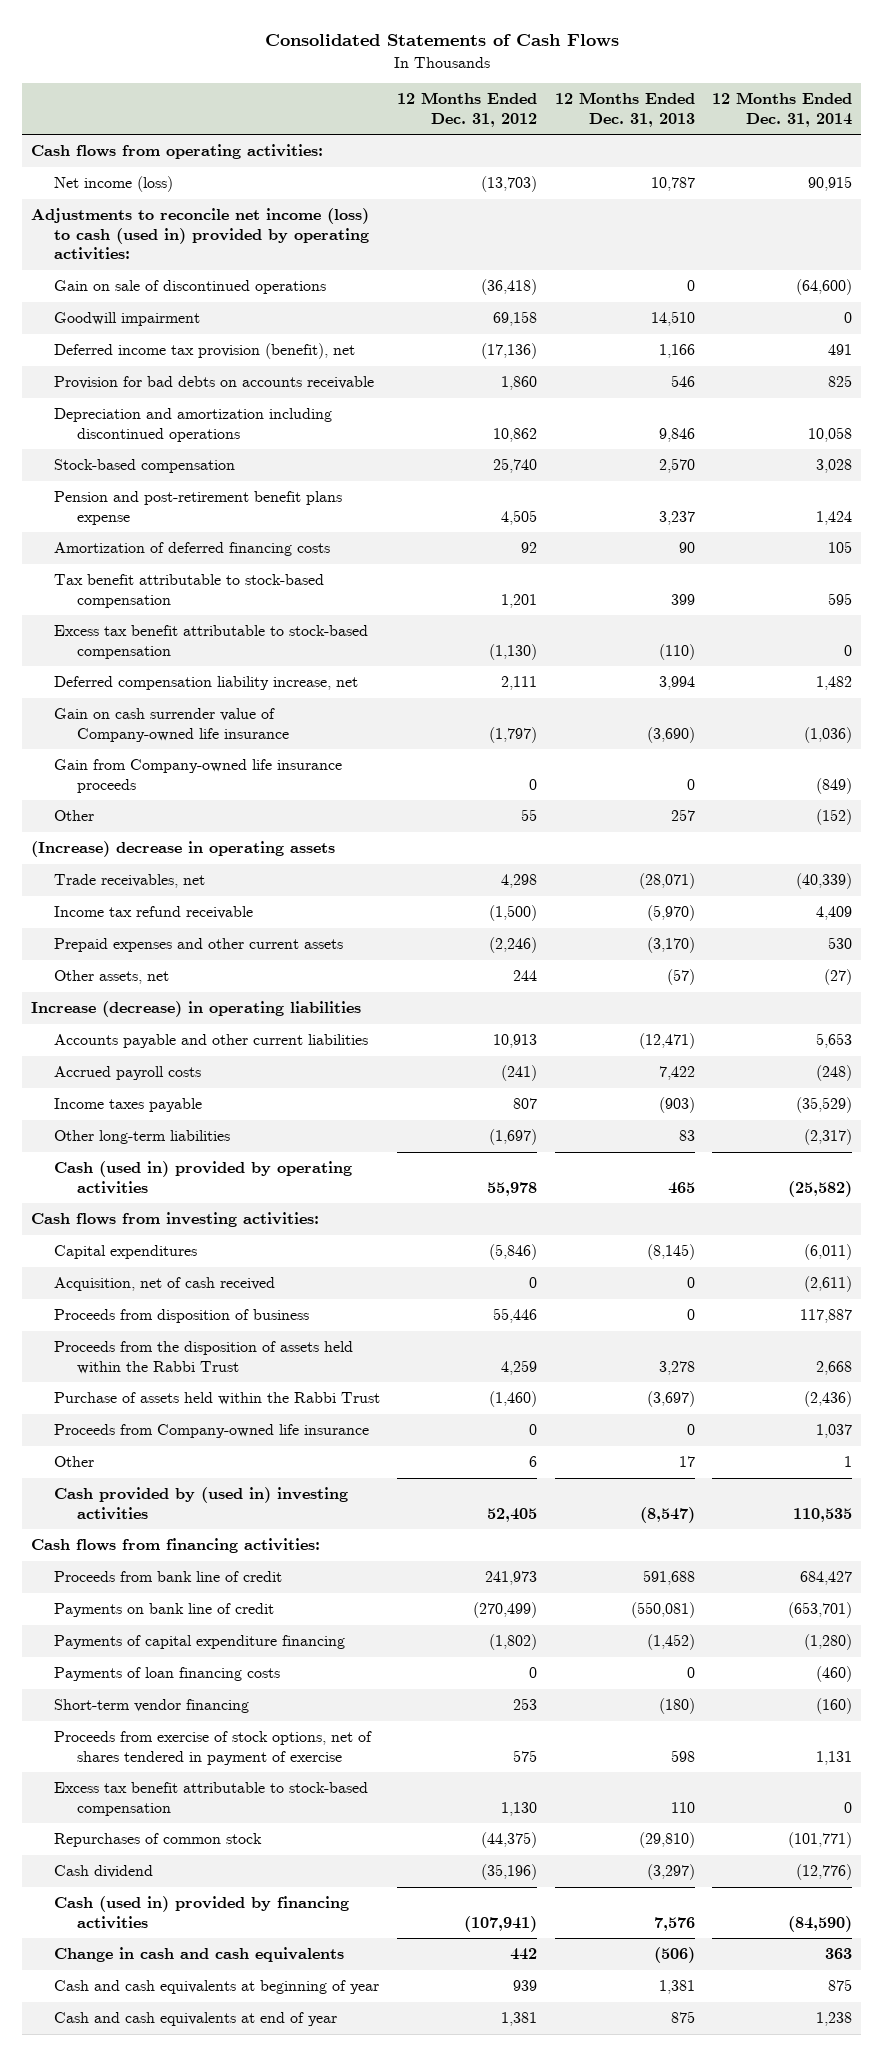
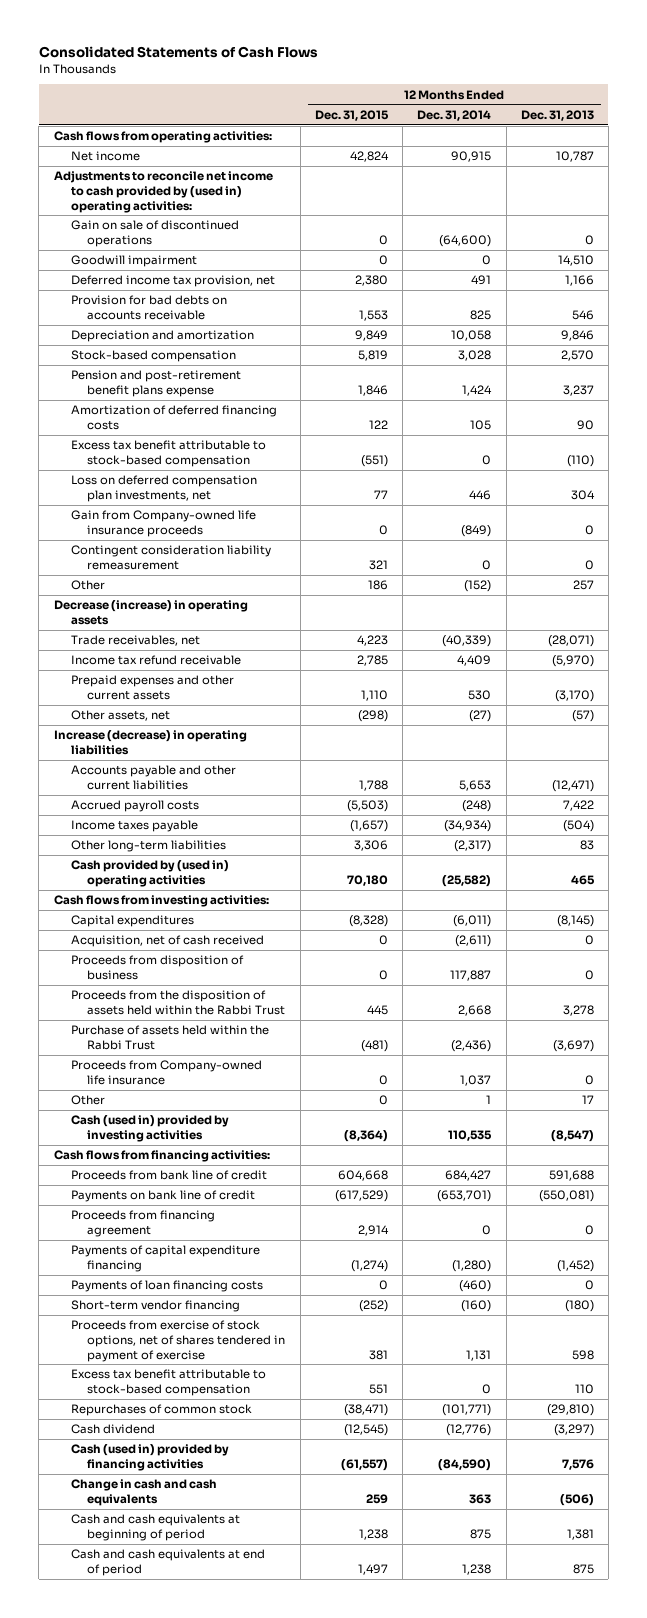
- | 12 Months Ended Dec. 31, 2012 | 12 Months Ended Dec. 31, 2013 | 12 Months Ended Dec. 31, 2014
+ | 12 Months Ended Dec. 31, 2015 | 12 Months Ended Dec. 31, 2014 | 12 Months Ended Dec. 31, 2013
- Net income (loss) | (13,703) | 10,787 | 90,915
- Adjustments to reconcile net income (loss) to cash (used in) provided by operating activities:
+ Net income | 42,824 | 90,915 | 10,787
+ Adjustments to reconcile net income to cash provided by (used in) operating activities:
- Deferred income tax provision (benefit), net | (17,136) | 1,166 | 491
+ Deferred income tax provision, net | 2,380 | 491 | 1,166
- Depreciation and amortization including discontinued operations | 10,862 | 9,846 | 10,058
+ Depreciation and amortization | 9,849 | 10,058 | 9,846
- Tax benefit attributable to stock-based compensation | 1,201 | 399 | 595
- Deferred compensation liability increase, net | 2,111 | 3,994 | 1,482
- Gain on cash surrender value of Company-owned life insurance | (1,797) | (3,690) | (1,036)
+ Loss on deferred compensation plan investments, net | 77 | 446 | 304
+ Contingent consideration liability remeasurement | 321 | 0 | 0
- (Increase) decrease in operating assets
+ Decrease (increase) in operating assets
- Income taxes payable | 807 | (903) | (35,529)
+ Income taxes payable | (1,657) | (34,934) | (504)
- Cash (used in) provided by operating activities | 55,978 | 465 | (25,582)
+ Cash provided by (used in) operating activities | 70,180 | (25,582) | 465
- Cash provided by (used in) investing activities | 52,405 | (8,547) | 110,535
+ Cash (used in) provided by investing activities | (8,364) | 110,535 | (8,547)
+ Proceeds from financing agreement | 2,914 | 0 | 0
- Cash and cash equivalents at beginning of year | 939 | 1,381 | 875
- Cash and cash equivalents at end of year | 1,381 | 875 | 1,238
+ Cash and cash equivalents at beginning of period | 1,238 | 875 | 1,381
+ Cash and cash equivalents at end of period | 1,497 | 1,238 | 875

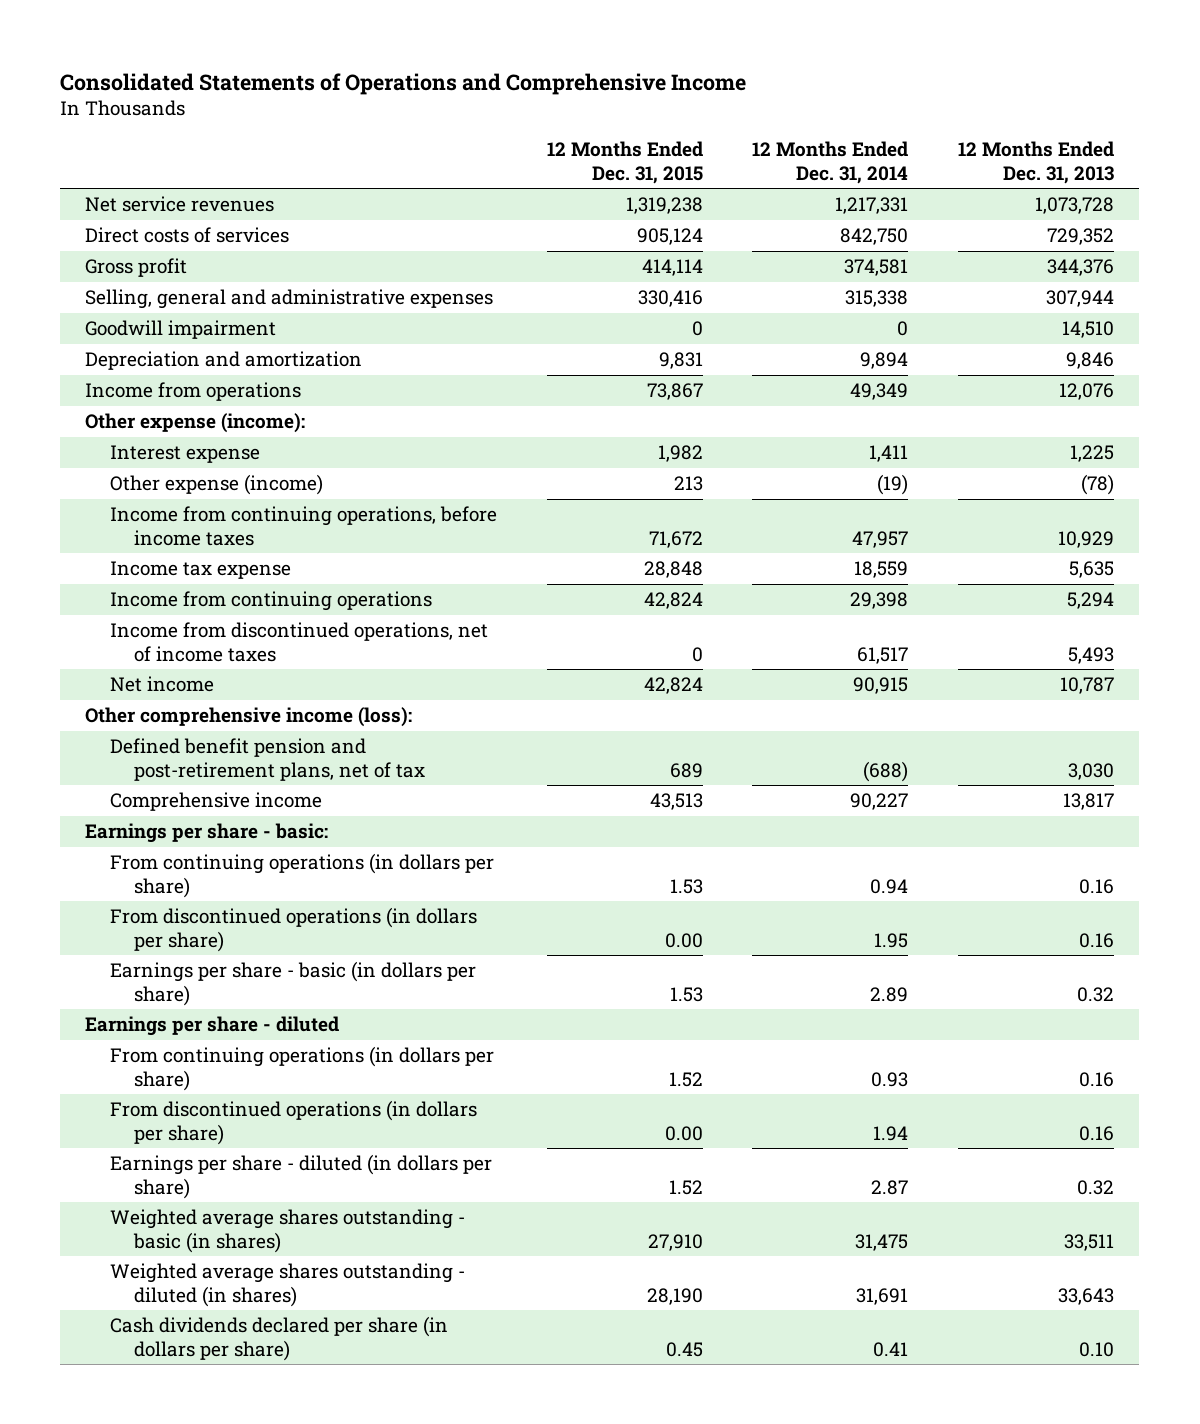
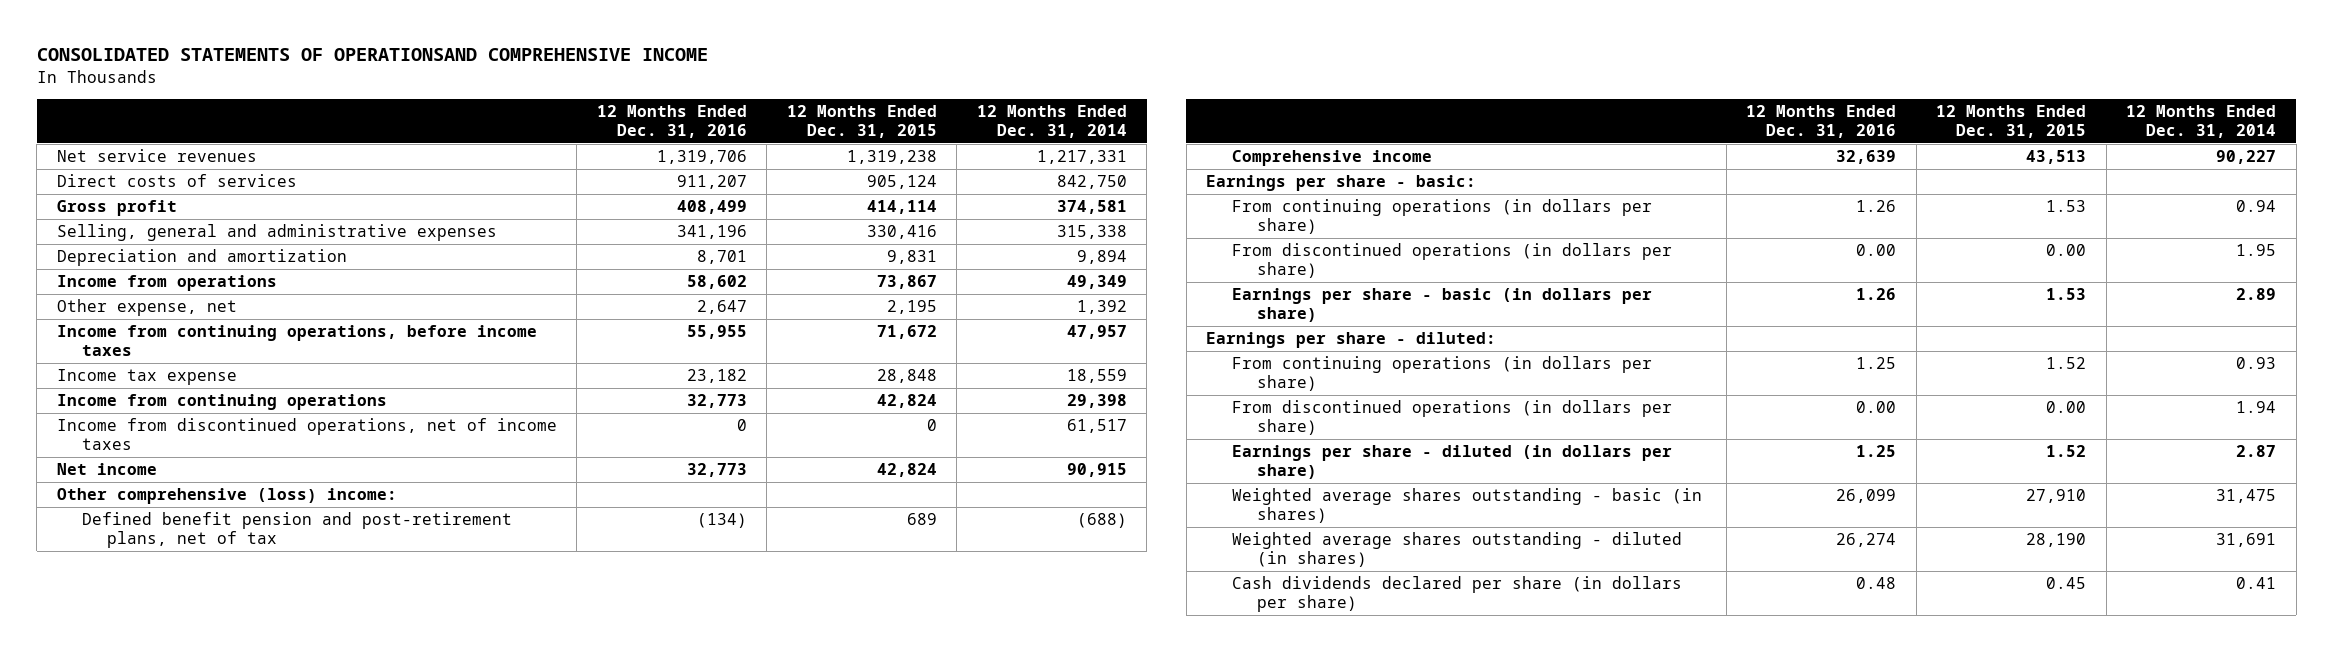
- Consolidated Statements of Operations and Comprehensive Income
+ CONSOLIDATED STATEMENTS OF OPERATIONSAND COMPREHENSIVE INCOME
- | 12 Months Ended Dec. 31, 2015 | 12 Months Ended Dec. 31, 2014 | 12 Months Ended Dec. 31, 2013
+ | 12 Months Ended Dec. 31, 2016 | 12 Months Ended Dec. 31, 2015 | 12 Months Ended Dec. 31, 2014
- Goodwill impairment | 0 | 0 | 14,510
- Other expense (income):
- Interest expense | 1,982 | 1,411 | 1,225
- Other expense (income) | 213 | (19) | (78)
+ Other expense, net | 2,647 | 2,195 | 1,392
- Other comprehensive income (loss):
+ Other comprehensive (loss) income:
- Earnings per share - diluted
+ Earnings per share - diluted:

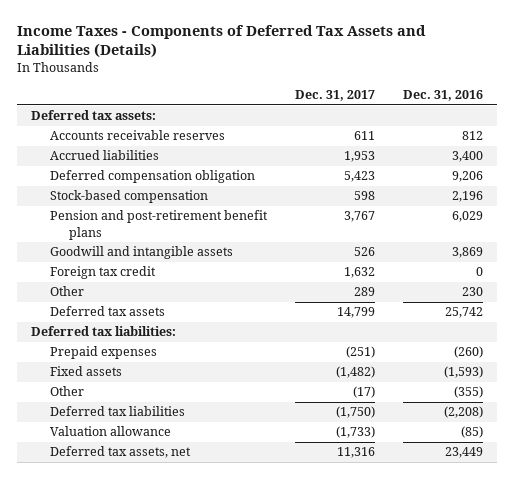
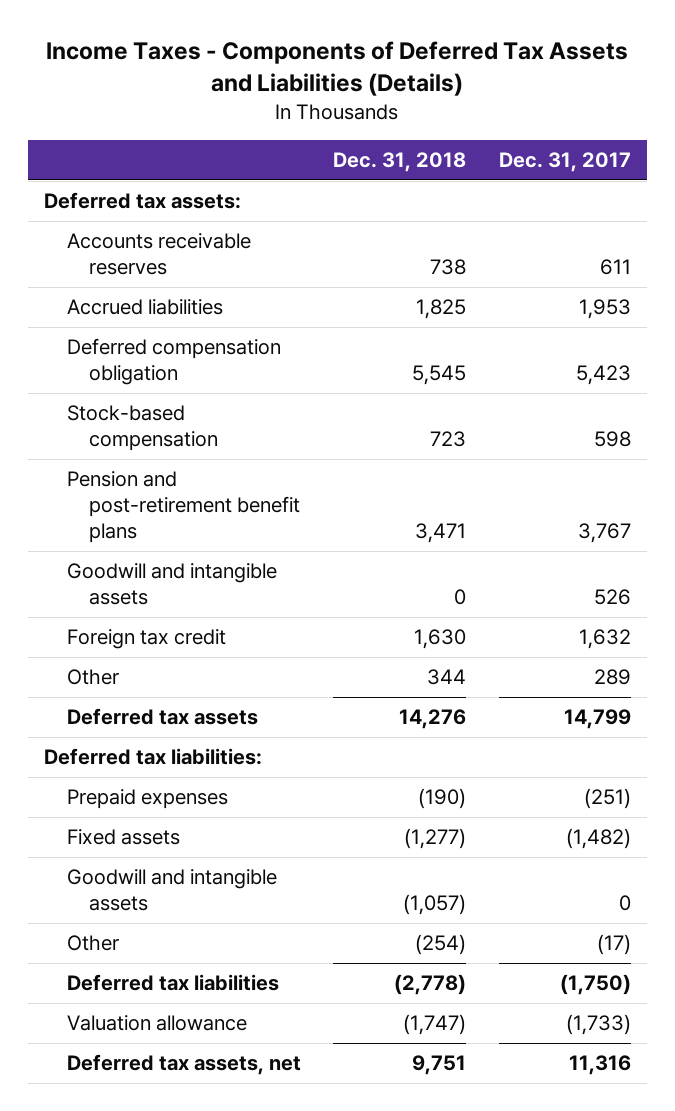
- | Dec. 31, 2017 | Dec. 31, 2016
+ | Dec. 31, 2018 | Dec. 31, 2017
+ Goodwill and intangible assets | (1,057) | 0

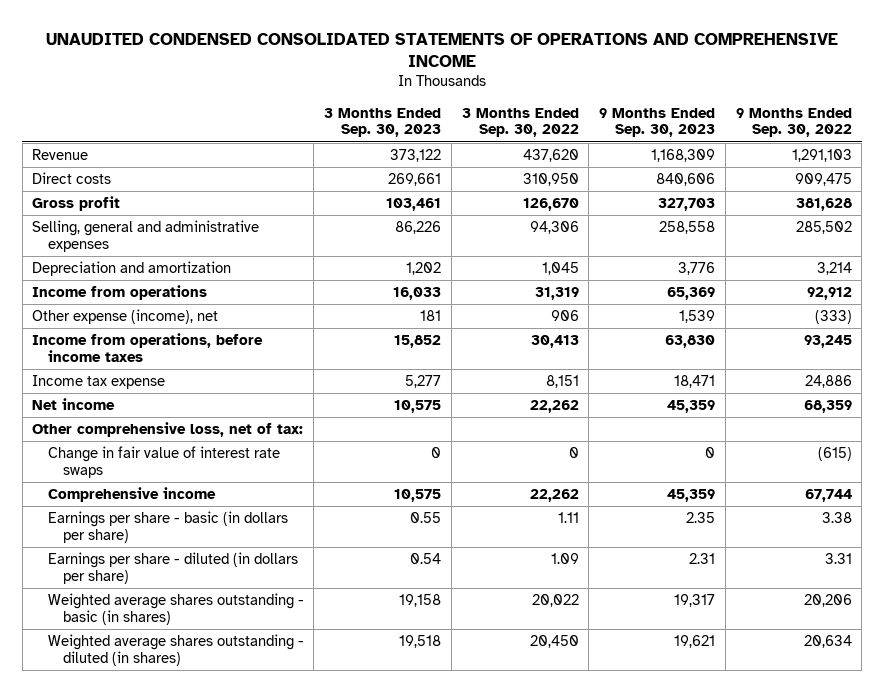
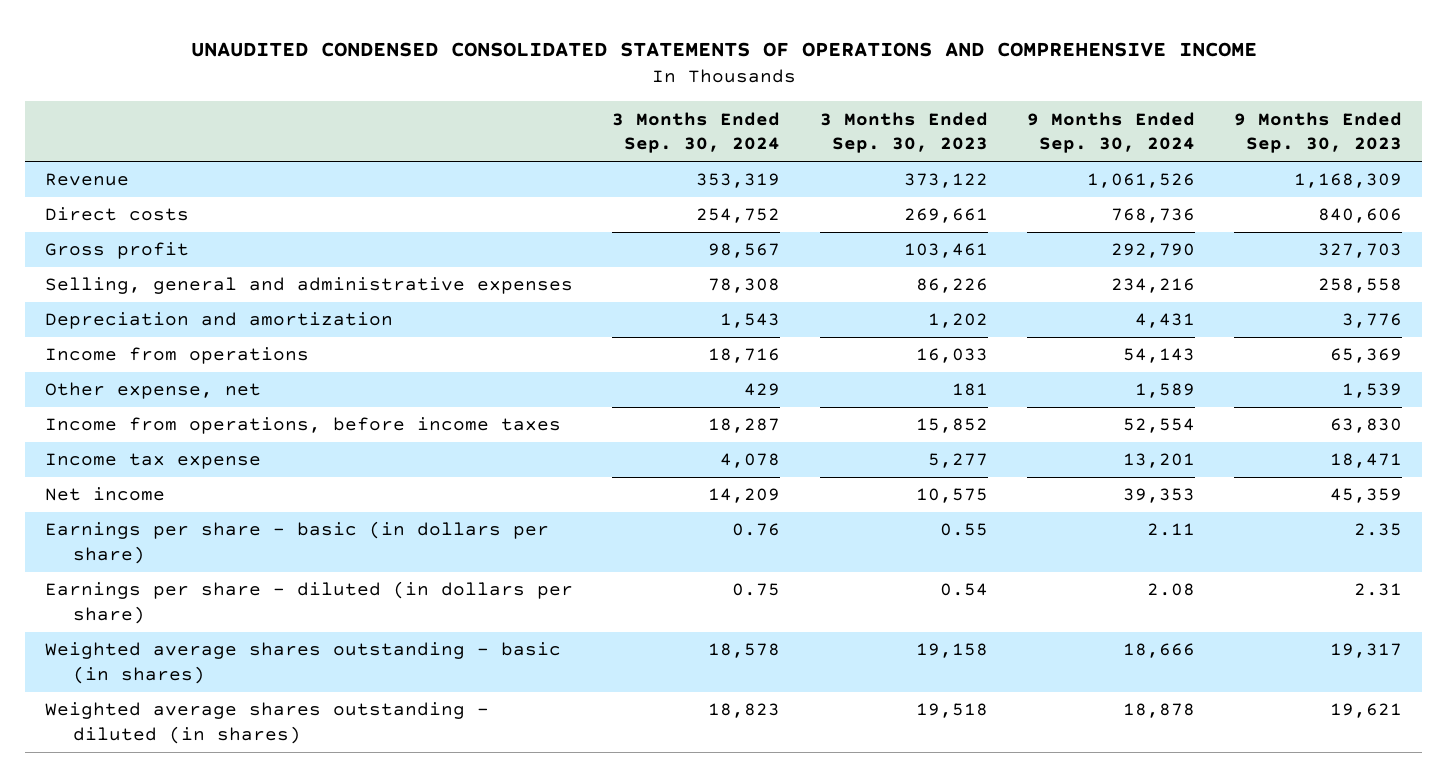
- | 3 Months Ended Sep. 30, 2023 | 3 Months Ended Sep. 30, 2022 | 9 Months Ended Sep. 30, 2023 | 9 Months Ended Sep. 30, 2022
+ | 3 Months Ended Sep. 30, 2024 | 3 Months Ended Sep. 30, 2023 | 9 Months Ended Sep. 30, 2024 | 9 Months Ended Sep. 30, 2023
- Other expense (income), net | 181 | 906 | 1,539 | (333)
+ Other expense, net | 429 | 181 | 1,589 | 1,539
- Other comprehensive loss, net of tax:
- Change in fair value of interest rate swaps | 0 | 0 | 0 | (615)
- Comprehensive income | 10,575 | 22,262 | 45,359 | 67,744

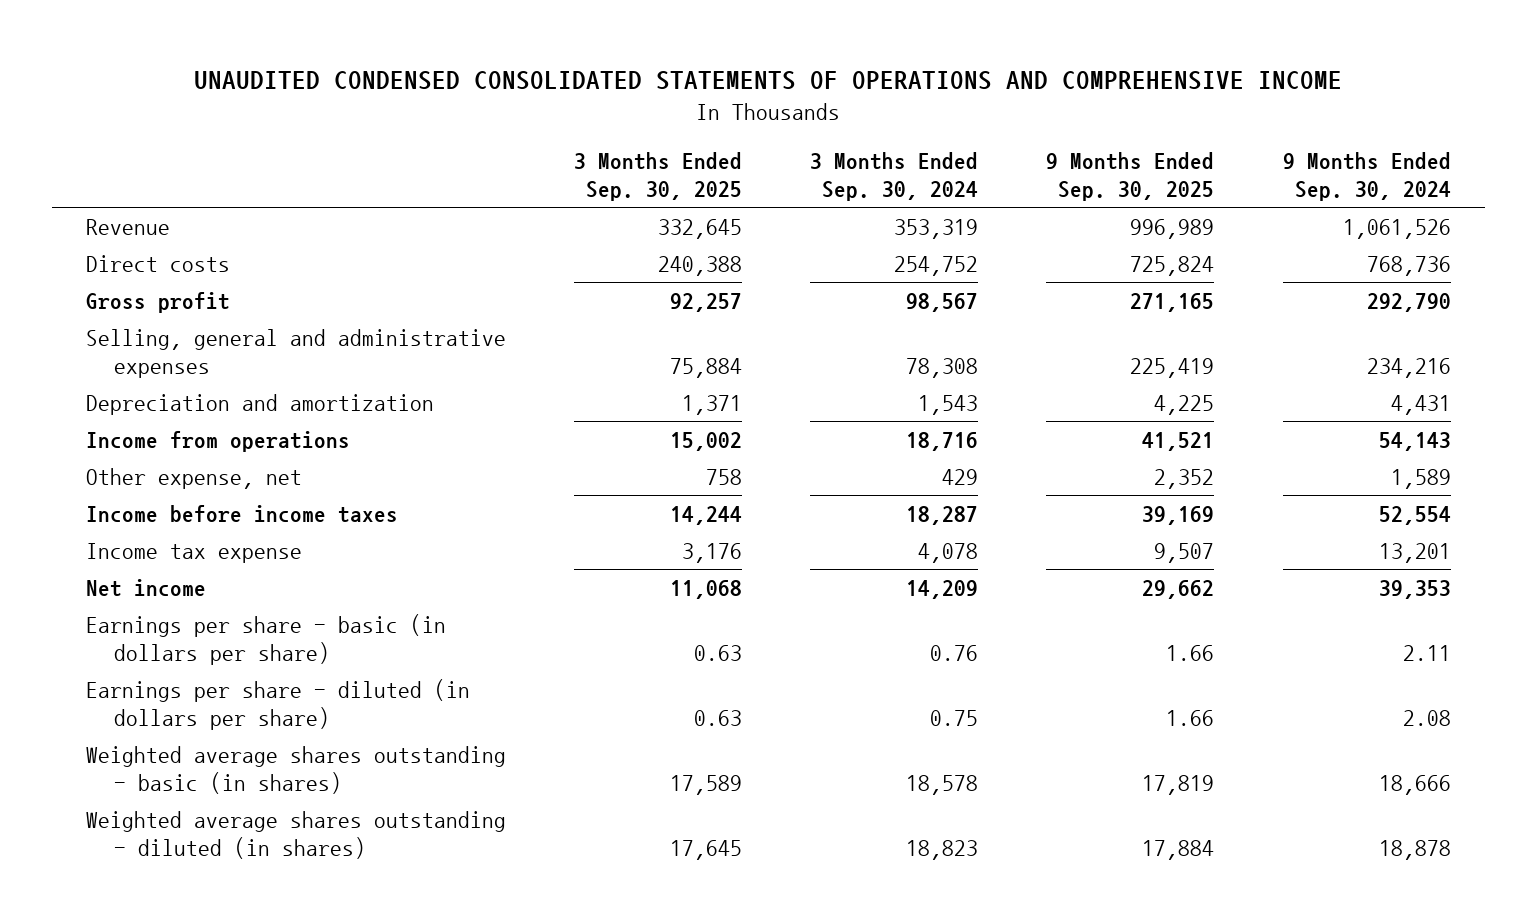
- | 3 Months Ended Sep. 30, 2024 | 3 Months Ended Sep. 30, 2023 | 9 Months Ended Sep. 30, 2024 | 9 Months Ended Sep. 30, 2023
+ | 3 Months Ended Sep. 30, 2025 | 3 Months Ended Sep. 30, 2024 | 9 Months Ended Sep. 30, 2025 | 9 Months Ended Sep. 30, 2024
- Income from operations, before income taxes | 18,287 | 15,852 | 52,554 | 63,830
+ Income before income taxes | 14,244 | 18,287 | 39,169 | 52,554

